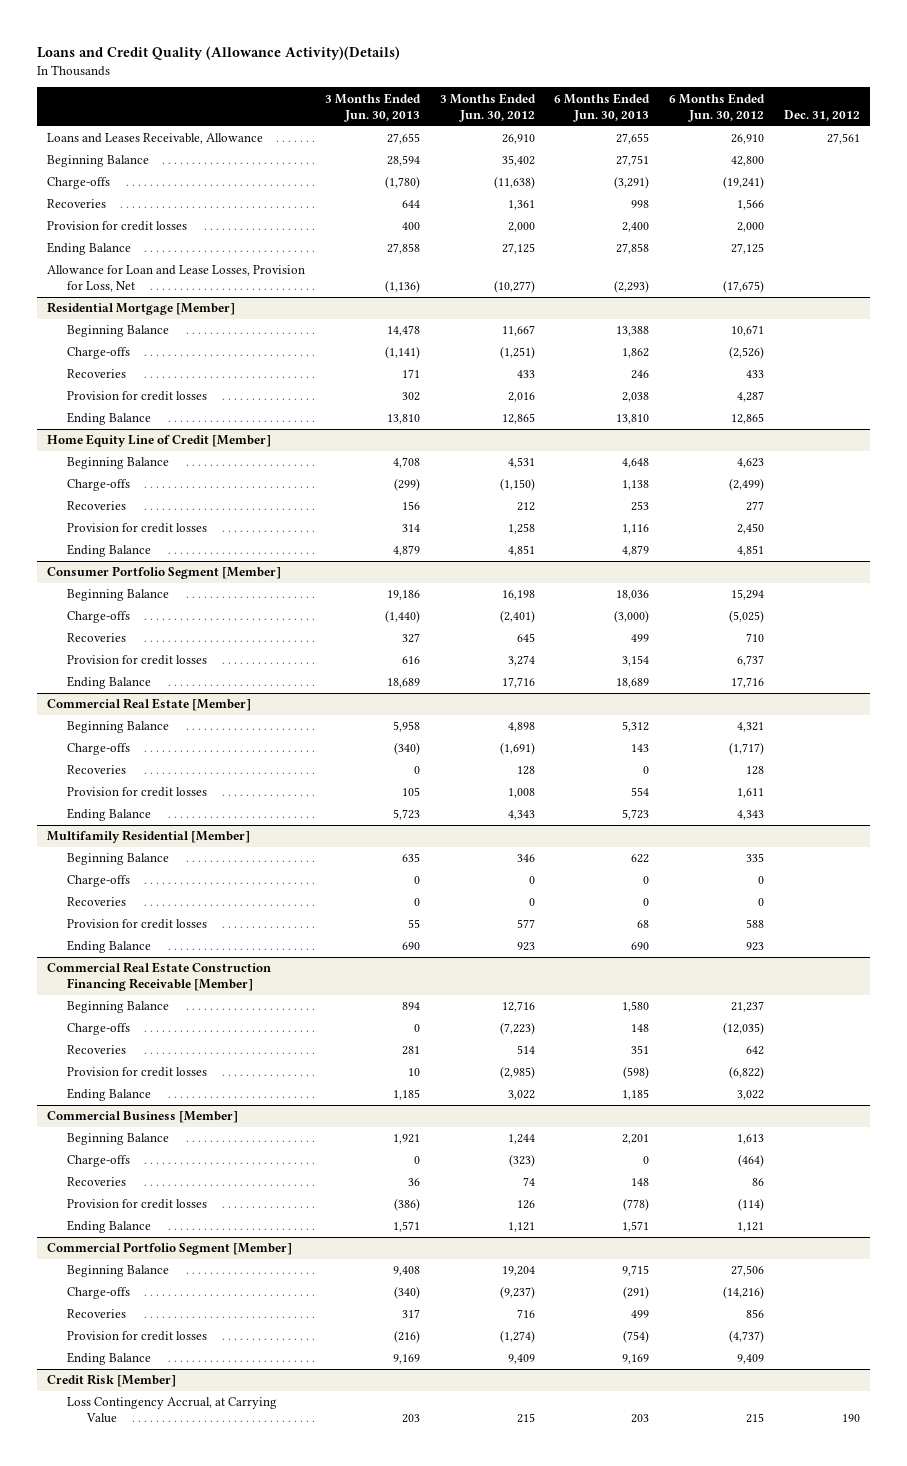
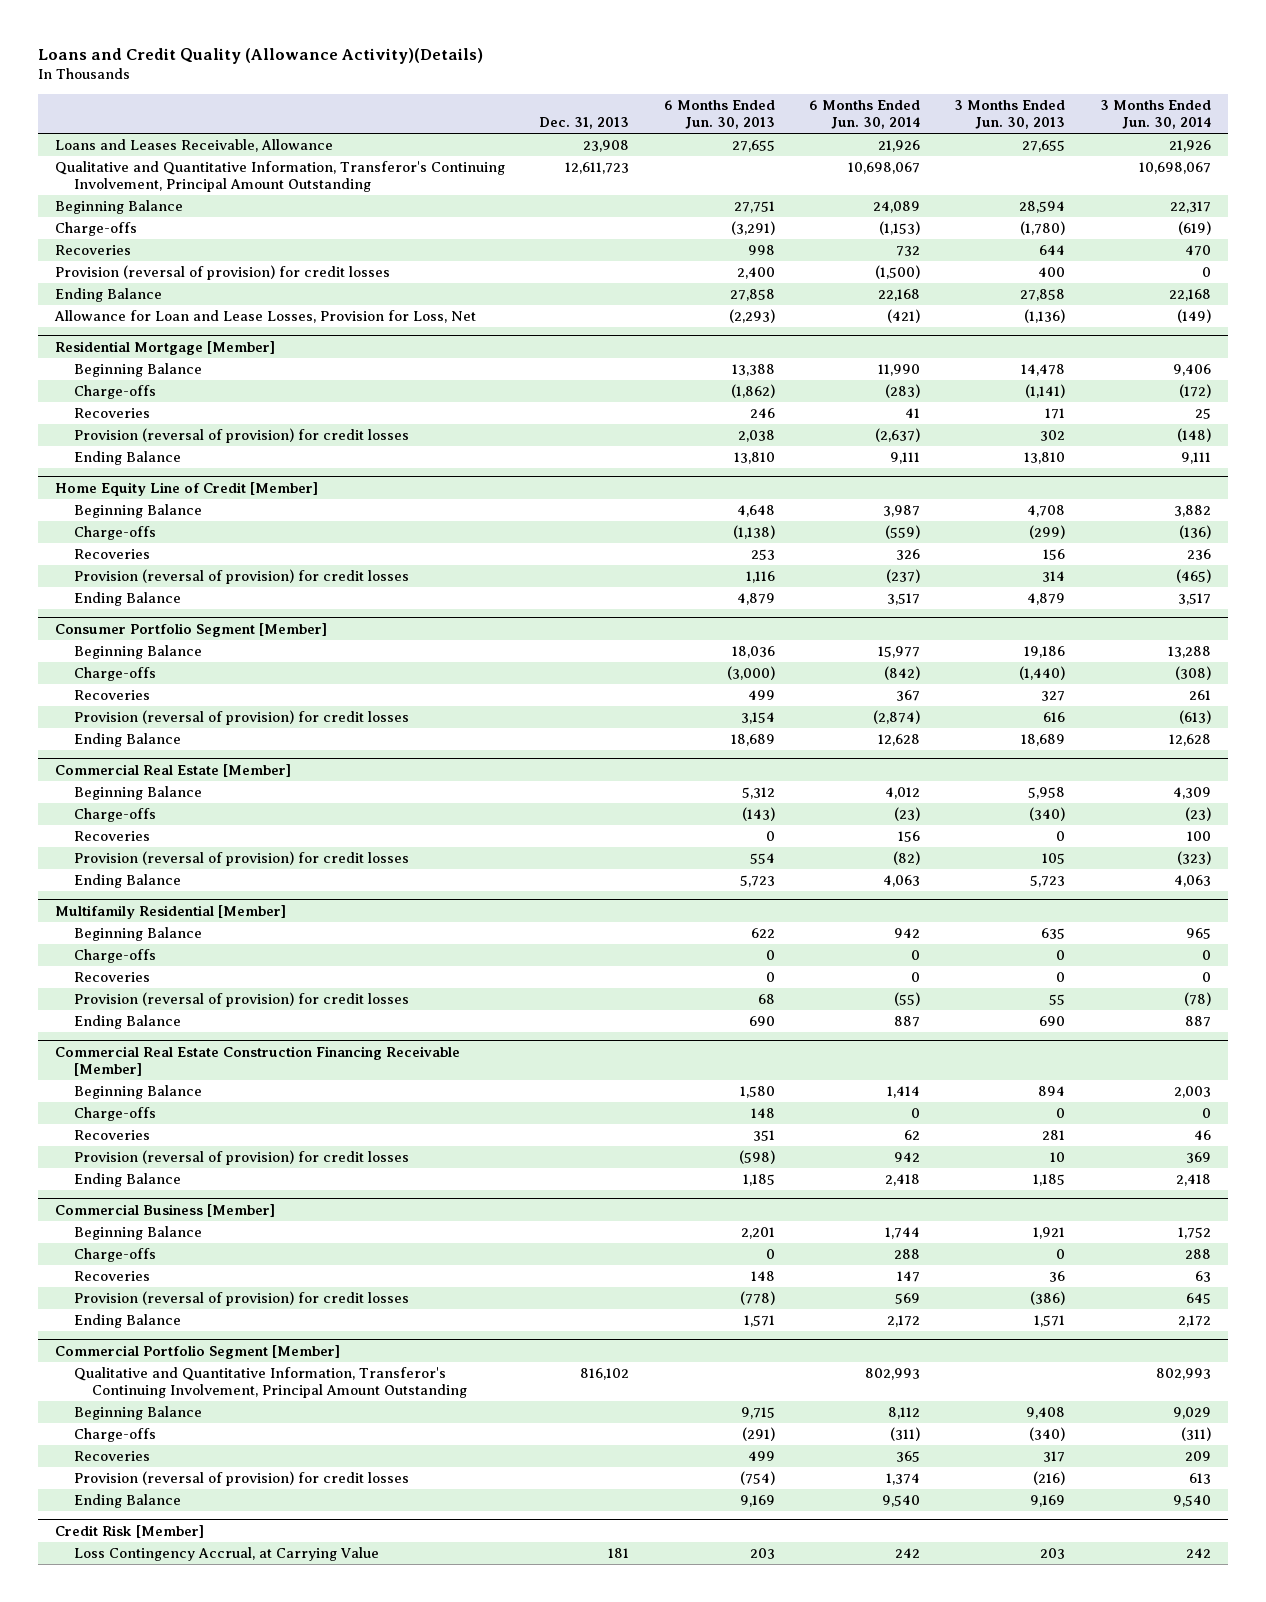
- | 3 Months Ended Jun. 30, 2013 | 3 Months Ended Jun. 30, 2012 | 6 Months Ended Jun. 30, 2013 | 6 Months Ended Jun. 30, 2012 | Dec. 31, 2012
+ | Dec. 31, 2013 | 6 Months Ended Jun. 30, 2013 | 6 Months Ended Jun. 30, 2014 | 3 Months Ended Jun. 30, 2013 | 3 Months Ended Jun. 30, 2014
+ Qualitative and Quantitative Information, Transferor's Continuing Involvement, Principal Amount Outstanding | 12,611,723 | | 10,698,067 | | 10,698,067
- Provision for credit losses | 400 | 2,000 | 2,400 | 2,000 |
+ Provision (reversal of provision) for credit losses | | 2,400 | (1,500) | 400 | 0
@ Residential Mortgage [Member]
- Charge-offs | (1,141) | (1,251) | 1,862 | (2,526) |
+ Charge-offs | | (1,862) | (283) | (1,141) | (172)
- Provision for credit losses | 302 | 2,016 | 2,038 | 4,287 |
+ Provision (reversal of provision) for credit losses | | 2,038 | (2,637) | 302 | (148)
@ Home Equity Line of Credit [Member]
- Charge-offs | (299) | (1,150) | 1,138 | (2,499) |
+ Charge-offs | | (1,138) | (559) | (299) | (136)
- Provision for credit losses | 314 | 1,258 | 1,116 | 2,450 |
+ Provision (reversal of provision) for credit losses | | 1,116 | (237) | 314 | (465)
@ Consumer Portfolio Segment [Member]
- Provision for credit losses | 616 | 3,274 | 3,154 | 6,737 |
+ Provision (reversal of provision) for credit losses | | 3,154 | (2,874) | 616 | (613)
@ Commercial Real Estate [Member]
- Charge-offs | (340) | (1,691) | 143 | (1,717) |
+ Charge-offs | | (143) | (23) | (340) | (23)
- Provision for credit losses | 105 | 1,008 | 554 | 1,611 |
+ Provision (reversal of provision) for credit losses | | 554 | (82) | 105 | (323)
@ Multifamily Residential [Member]
- Provision for credit losses | 55 | 577 | 68 | 588 |
+ Provision (reversal of provision) for credit losses | | 68 | (55) | 55 | (78)
@ Commercial Real Estate Construction Financing Receivable [Member]
- Provision for credit losses | 10 | (2,985) | (598) | (6,822) |
+ Provision (reversal of provision) for credit losses | | (598) | 942 | 10 | 369
@ Commercial Business [Member]
- Provision for credit losses | (386) | 126 | (778) | (114) |
+ Provision (reversal of provision) for credit losses | | (778) | 569 | (386) | 645
@ Commercial Portfolio Segment [Member]
+ Qualitative and Quantitative Information, Transferor's Continuing Involvement, Principal Amount Outstanding | 816,102 | | 802,993 | | 802,993
- Provision for credit losses | (216) | (1,274) | (754) | (4,737) |
+ Provision (reversal of provision) for credit losses | | (754) | 1,374 | (216) | 613

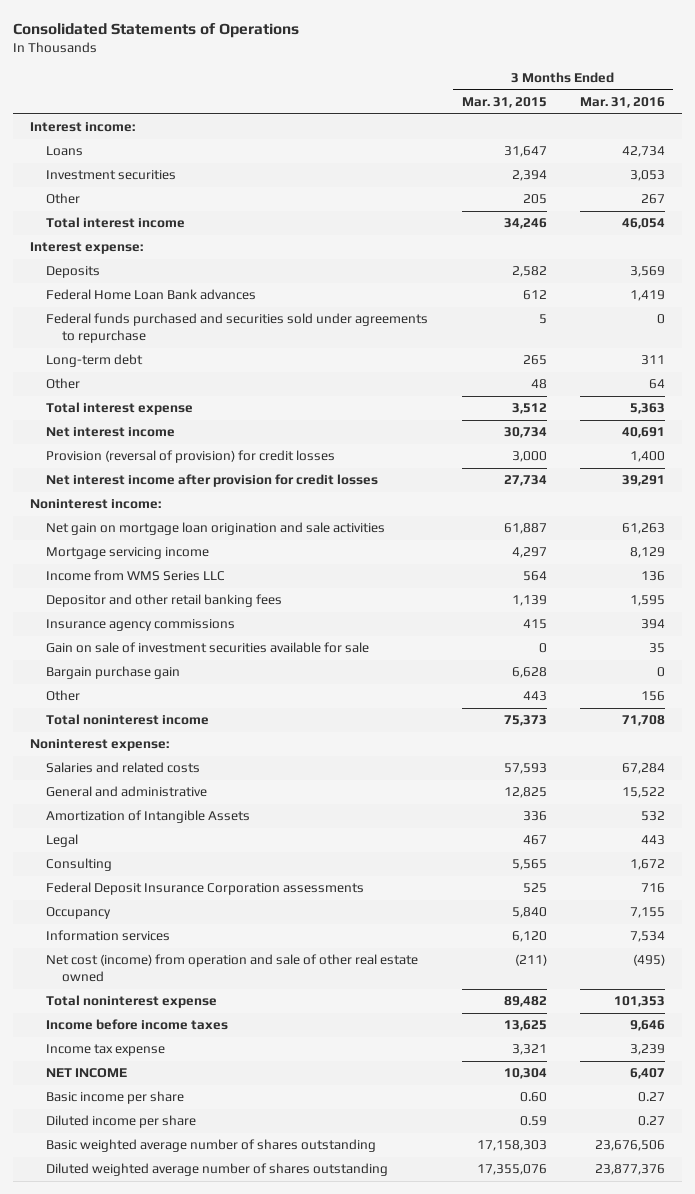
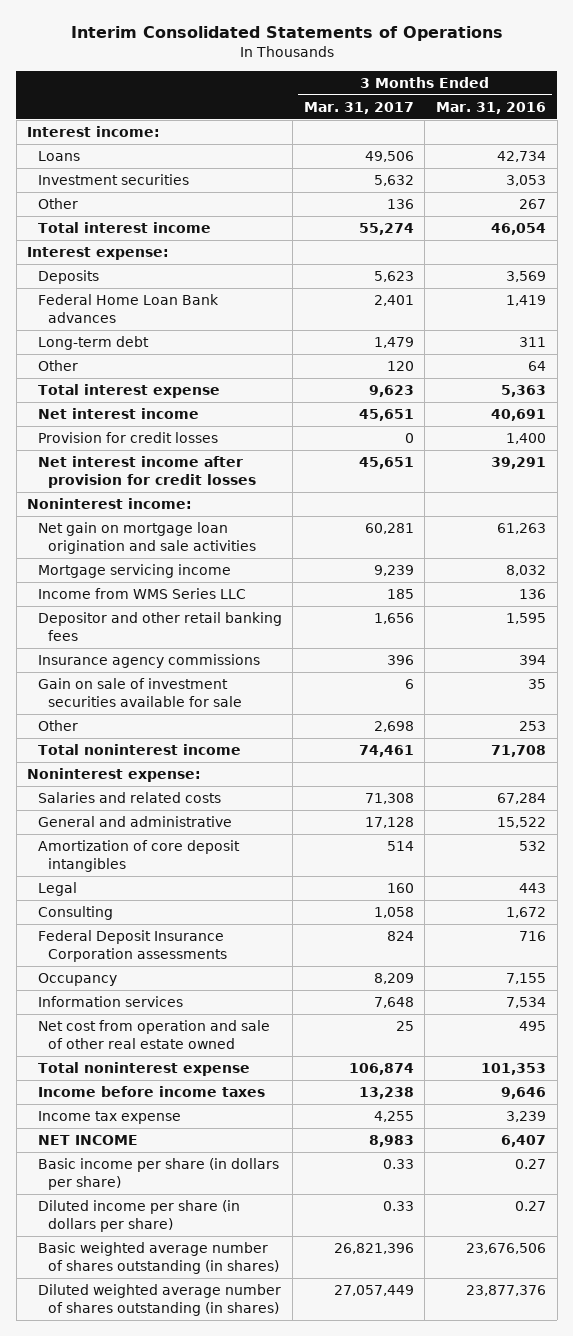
- Consolidated Statements of Operations
+ Interim Consolidated Statements of Operations
- | 3 Months Ended Mar. 31, 2015 | 3 Months Ended Mar. 31, 2016
+ | 3 Months Ended Mar. 31, 2017 | 3 Months Ended Mar. 31, 2016
- Federal funds purchased and securities sold under agreements to repurchase | 5 | 0
- Provision (reversal of provision) for credit losses | 3,000 | 1,400
+ Provision for credit losses | 0 | 1,400
- Mortgage servicing income | 4,297 | 8,129
+ Mortgage servicing income | 9,239 | 8,032
- Bargain purchase gain | 6,628 | 0
- Other | 443 | 156
+ Other | 2,698 | 253
- Amortization of Intangible Assets | 336 | 532
+ Amortization of core deposit intangibles | 514 | 532
- Net cost (income) from operation and sale of other real estate owned | (211) | (495)
+ Net cost from operation and sale of other real estate owned | 25 | 495
- Basic income per share | 0.60 | 0.27
- Diluted income per share | 0.59 | 0.27
- Basic weighted average number of shares outstanding | 17,158,303 | 23,676,506
- Diluted weighted average number of shares outstanding | 17,355,076 | 23,877,376
+ Basic income per share (in dollars per share) | 0.33 | 0.27
+ Diluted income per share (in dollars per share) | 0.33 | 0.27
+ Basic weighted average number of shares outstanding (in shares) | 26,821,396 | 23,676,506
+ Diluted weighted average number of shares outstanding (in shares) | 27,057,449 | 23,877,376

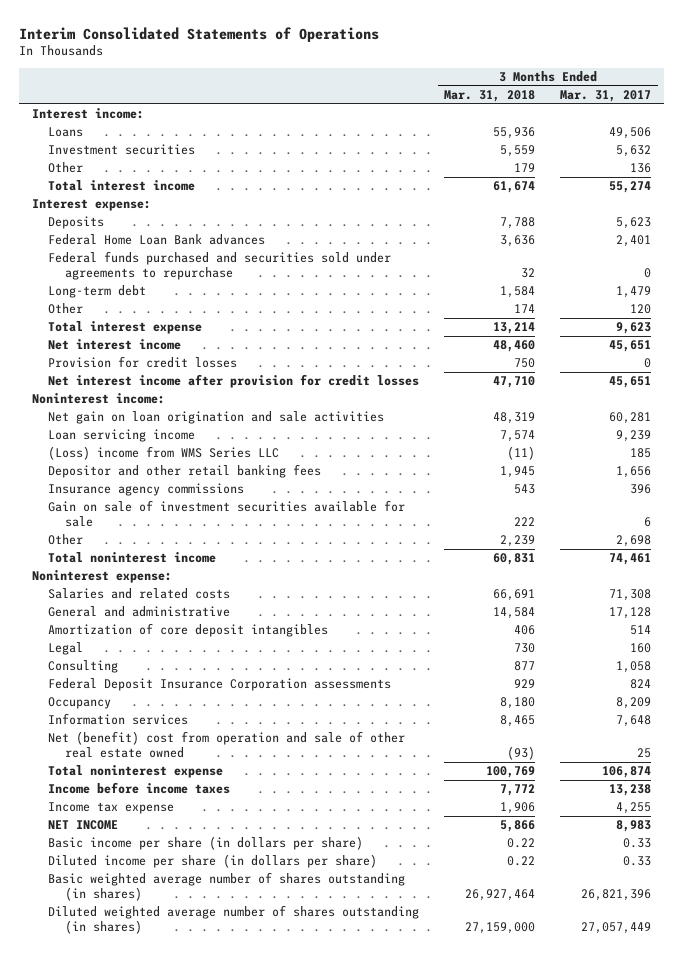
- | 3 Months Ended Mar. 31, 2017 | 3 Months Ended Mar. 31, 2016
+ | 3 Months Ended Mar. 31, 2018 | 3 Months Ended Mar. 31, 2017
+ Federal funds purchased and securities sold under agreements to repurchase | 32 | 0
- Net gain on mortgage loan origination and sale activities | 60,281 | 61,263
- Mortgage servicing income | 9,239 | 8,032
- Income from WMS Series LLC | 185 | 136
+ Net gain on loan origination and sale activities | 48,319 | 60,281
+ Loan servicing income | 7,574 | 9,239
+ (Loss) income from WMS Series LLC | (11) | 185
- Net cost from operation and sale of other real estate owned | 25 | 495
+ Net (benefit) cost from operation and sale of other real estate owned | (93) | 25

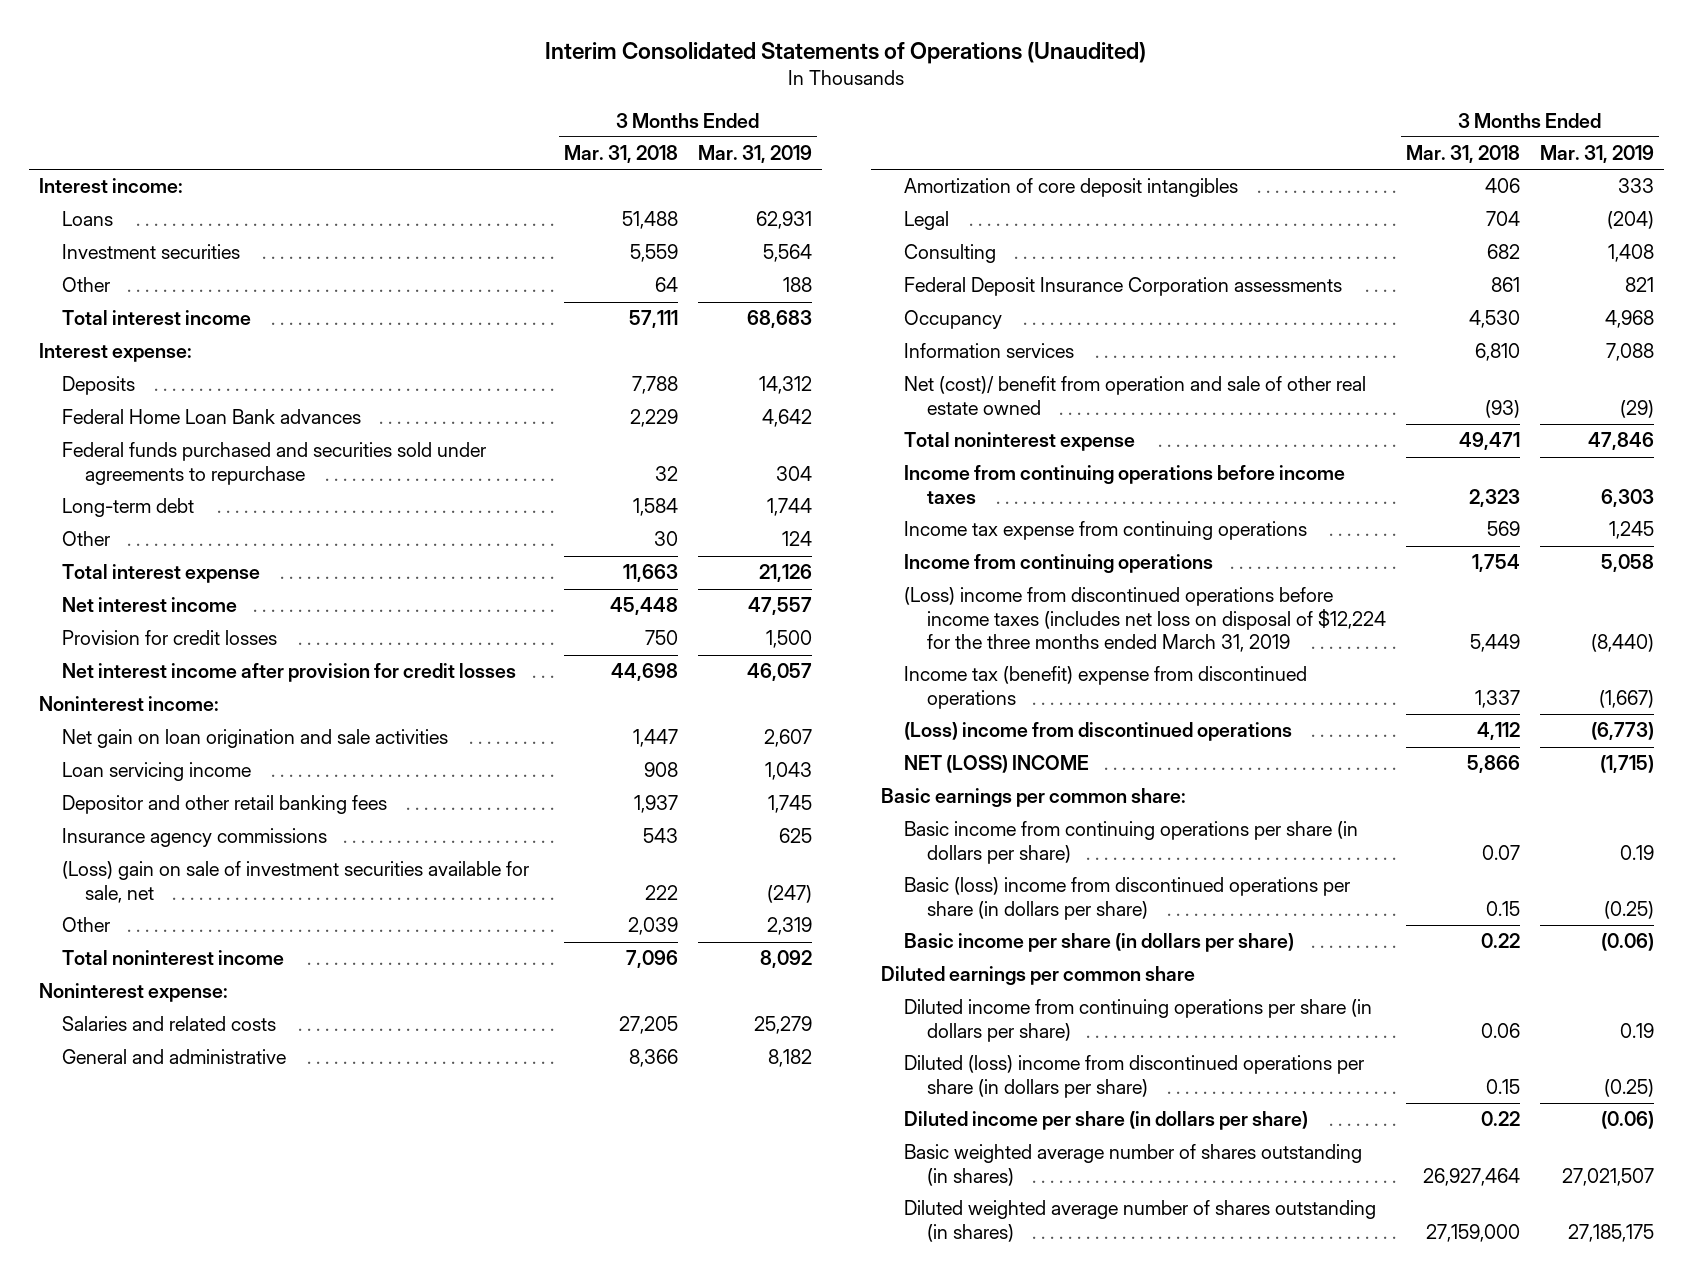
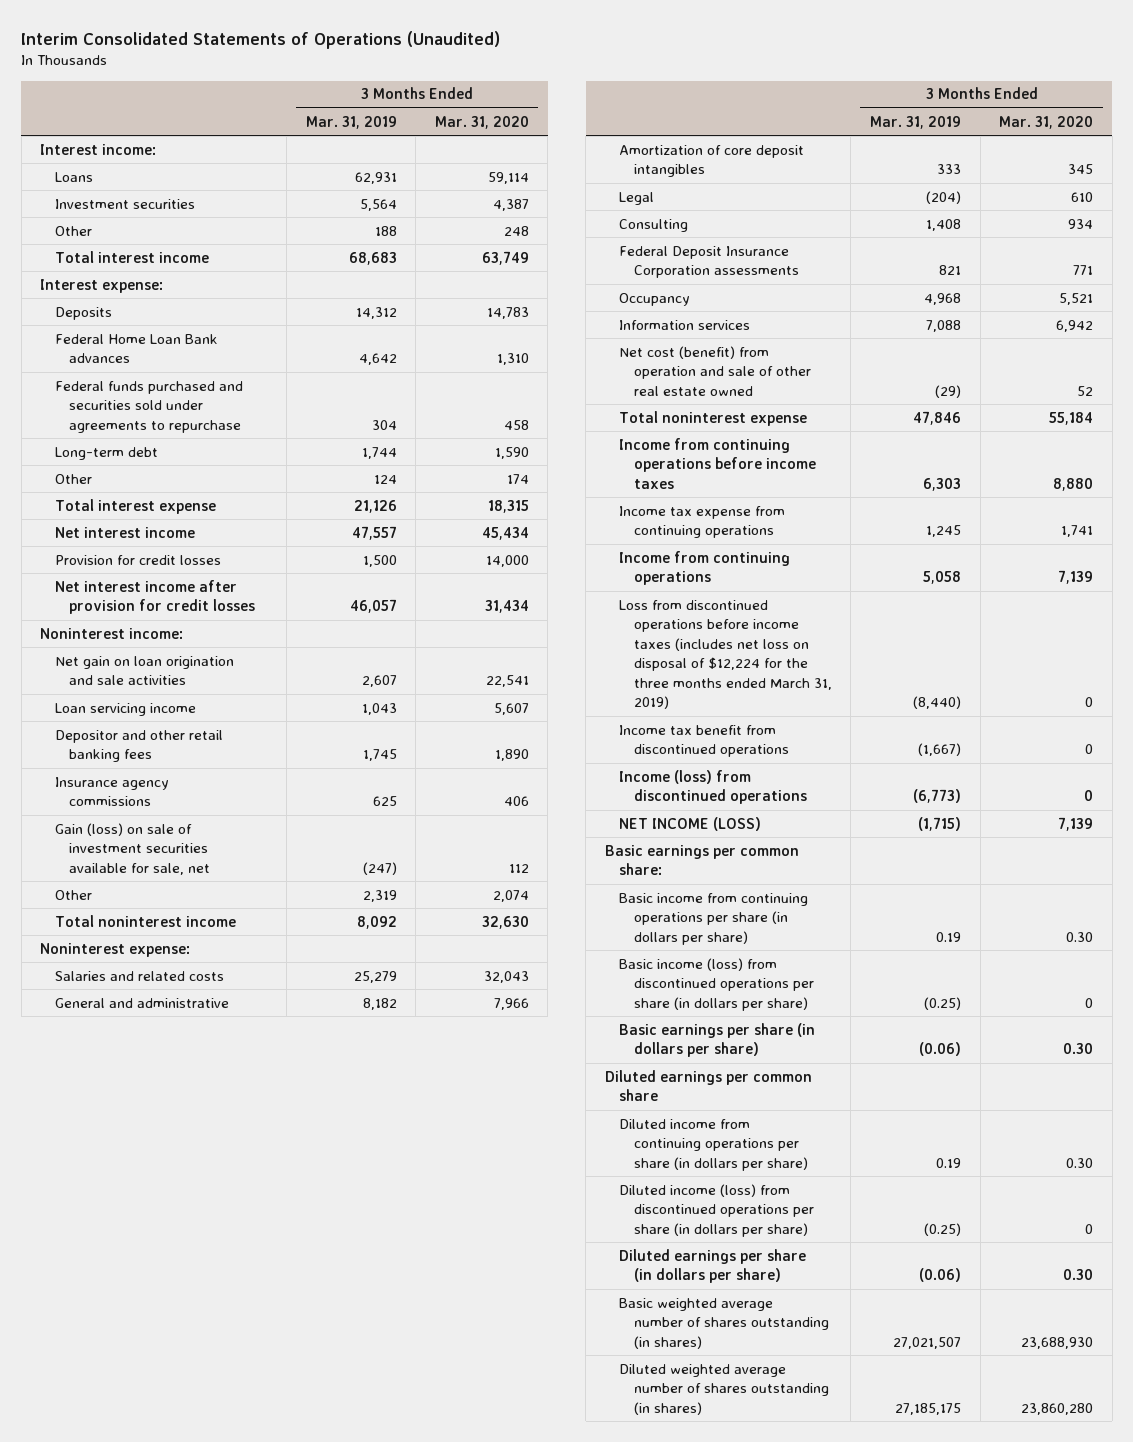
- | 3 Months Ended Mar. 31, 2018 | 3 Months Ended Mar. 31, 2019
+ | 3 Months Ended Mar. 31, 2019 | 3 Months Ended Mar. 31, 2020
- (Loss) gain on sale of investment securities available for sale, net | 222 | (247)
+ Gain (loss) on sale of investment securities available for sale, net | (247) | 112
- Net (cost)/ benefit from operation and sale of other real estate owned | (93) | (29)
+ Net cost (benefit) from operation and sale of other real estate owned | (29) | 52
- (Loss) income from discontinued operations before income taxes (includes net loss on disposal of $12,224 for the three months ended March 31, 2019 | 5,449 | (8,440)
- Income tax (benefit) expense from discontinued operations | 1,337 | (1,667)
- (Loss) income from discontinued operations | 4,112 | (6,773)
- NET (LOSS) INCOME | 5,866 | (1,715)
+ Loss from discontinued operations before income taxes (includes net loss on disposal of $12,224 for the three months ended March 31, 2019) | (8,440) | 0
+ Income tax benefit from discontinued operations | (1,667) | 0
+ Income (loss) from discontinued operations | (6,773) | 0
+ NET INCOME (LOSS) | (1,715) | 7,139
- Basic (loss) income from discontinued operations per share (in dollars per share) | 0.15 | (0.25)
- Basic income per share (in dollars per share) | 0.22 | (0.06)
+ Basic income (loss) from discontinued operations per share (in dollars per share) | (0.25) | 0
+ Basic earnings per share (in dollars per share) | (0.06) | 0.30
- Diluted (loss) income from discontinued operations per share (in dollars per share) | 0.15 | (0.25)
- Diluted income per share (in dollars per share) | 0.22 | (0.06)
+ Diluted income (loss) from discontinued operations per share (in dollars per share) | (0.25) | 0
+ Diluted earnings per share (in dollars per share) | (0.06) | 0.30

